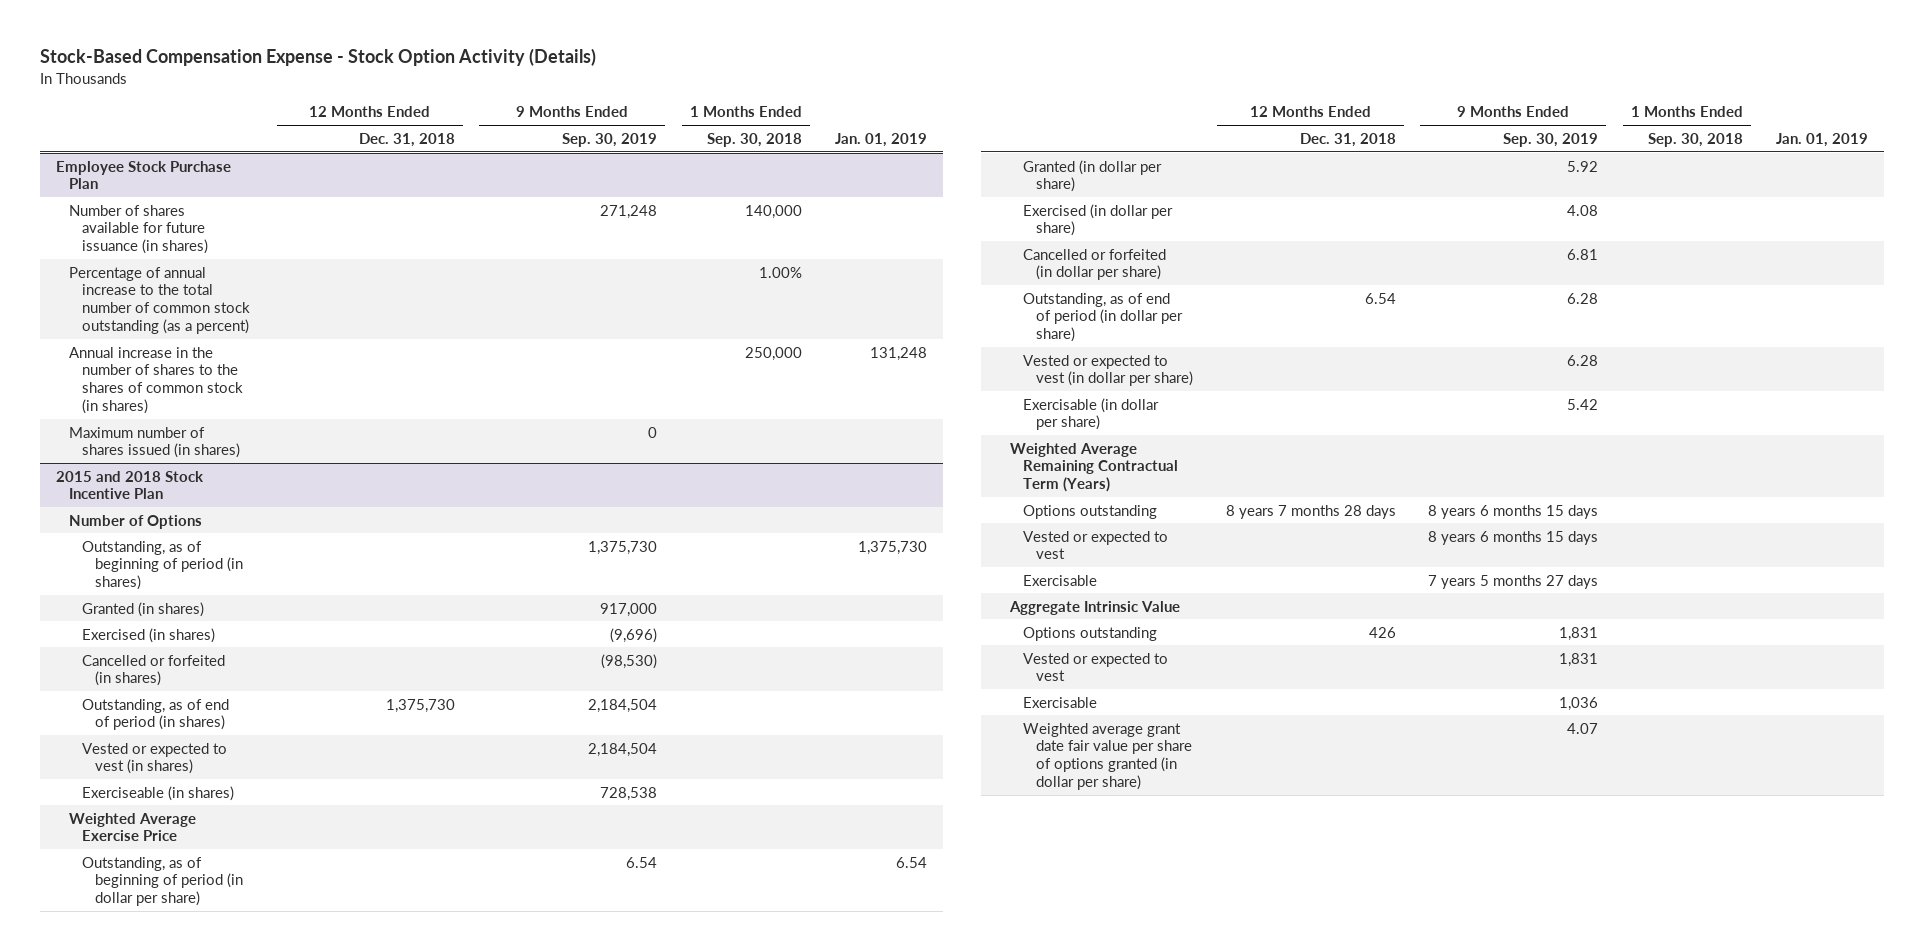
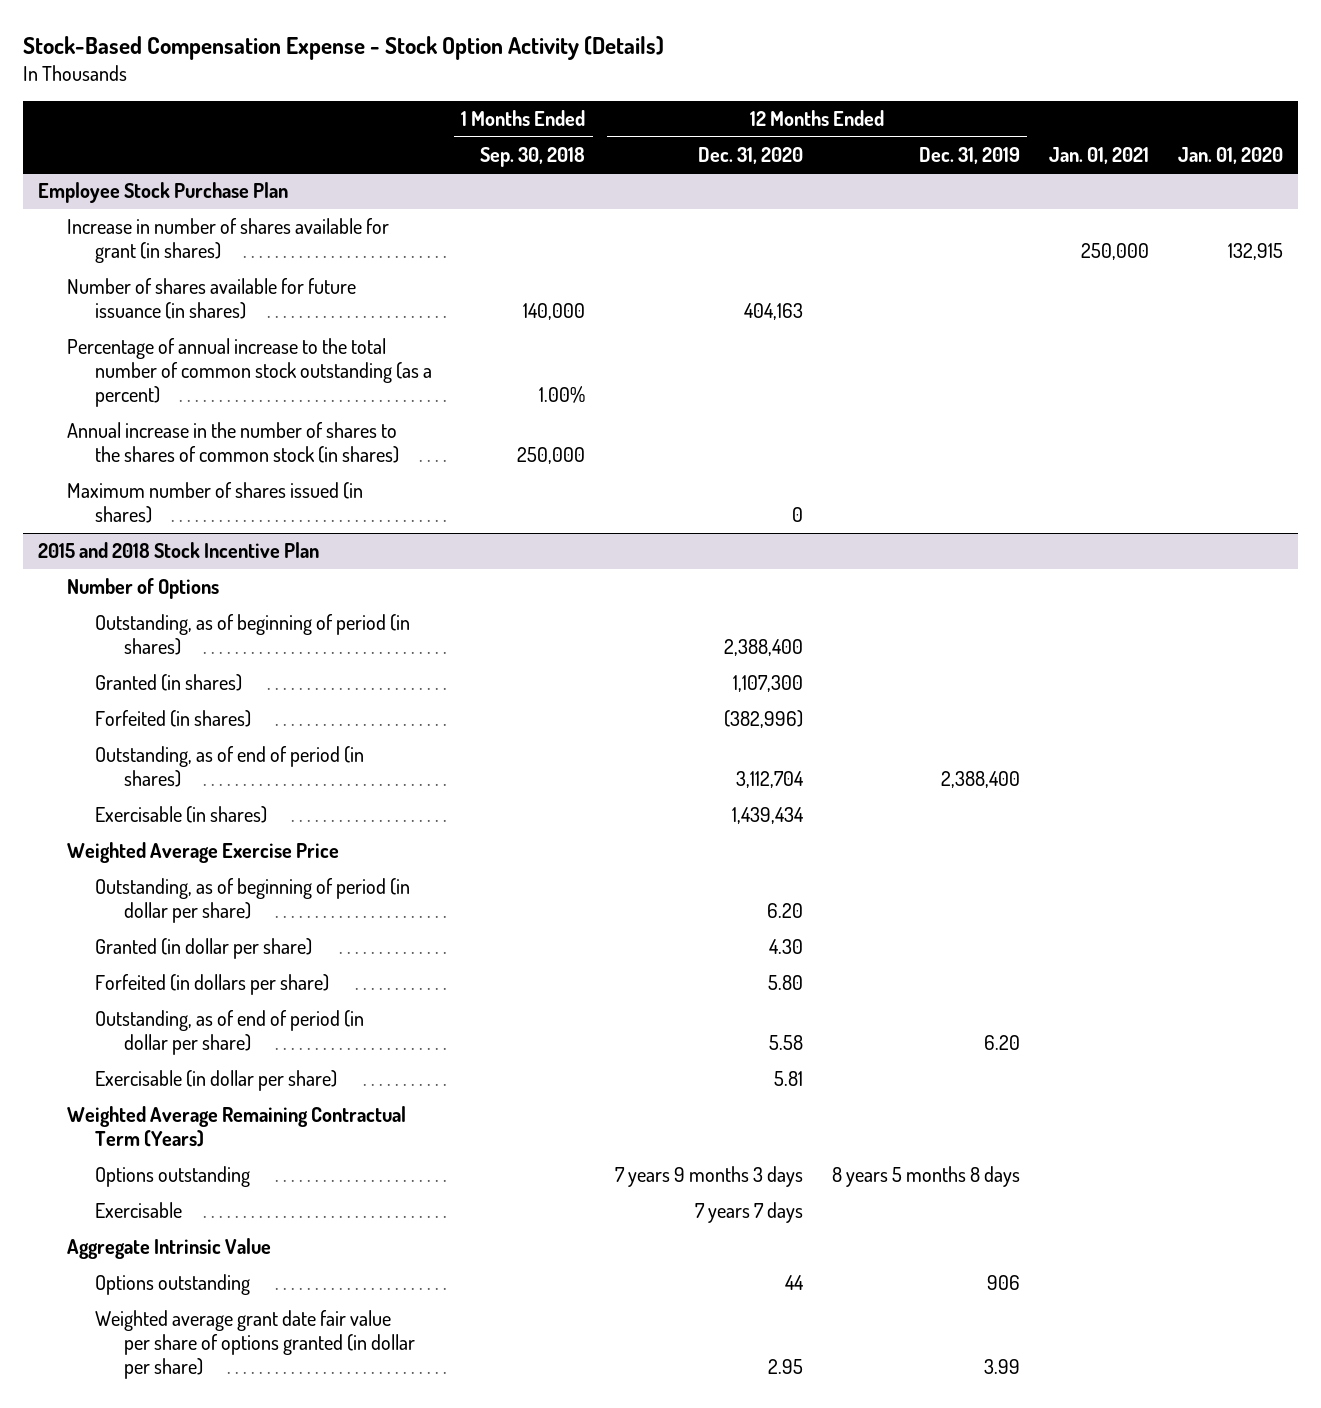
- | 12 Months Ended Dec. 31, 2018 | 9 Months Ended Sep. 30, 2019 | 1 Months Ended Sep. 30, 2018 | Jan. 01, 2019
+ | 1 Months Ended Sep. 30, 2018 | 12 Months Ended Dec. 31, 2020 | 12 Months Ended Dec. 31, 2019 | Jan. 01, 2021 | Jan. 01, 2020
@ Employee Stock Purchase Plan
+ Increase in number of shares available for grant (in shares) | | | | 250,000 | 132,915
@ 2015 and 2018 Stock Incentive Plan
- Exercised (in shares) | | (9,696) | |
- Cancelled or forfeited (in shares) | | (98,530) | |
+ Forfeited (in shares) | | (382,996) | | |
- Vested or expected to vest (in shares) | | 2,184,504 | |
- Exerciseable (in shares) | | 728,538 | |
+ Exercisable (in shares) | | 1,439,434 | | |
- Exercised (in dollar per share) | | 4.08 | |
- Cancelled or forfeited (in dollar per share) | | 6.81 | |
+ Forfeited (in dollars per share) | | 5.80 | | |
- Vested or expected to vest (in dollar per share) | | 6.28 | |
- Vested or expected to vest | | 8 years 6 months 15 days | |
- Vested or expected to vest | | 1,831 | |
- Exercisable | | 1,036 | |

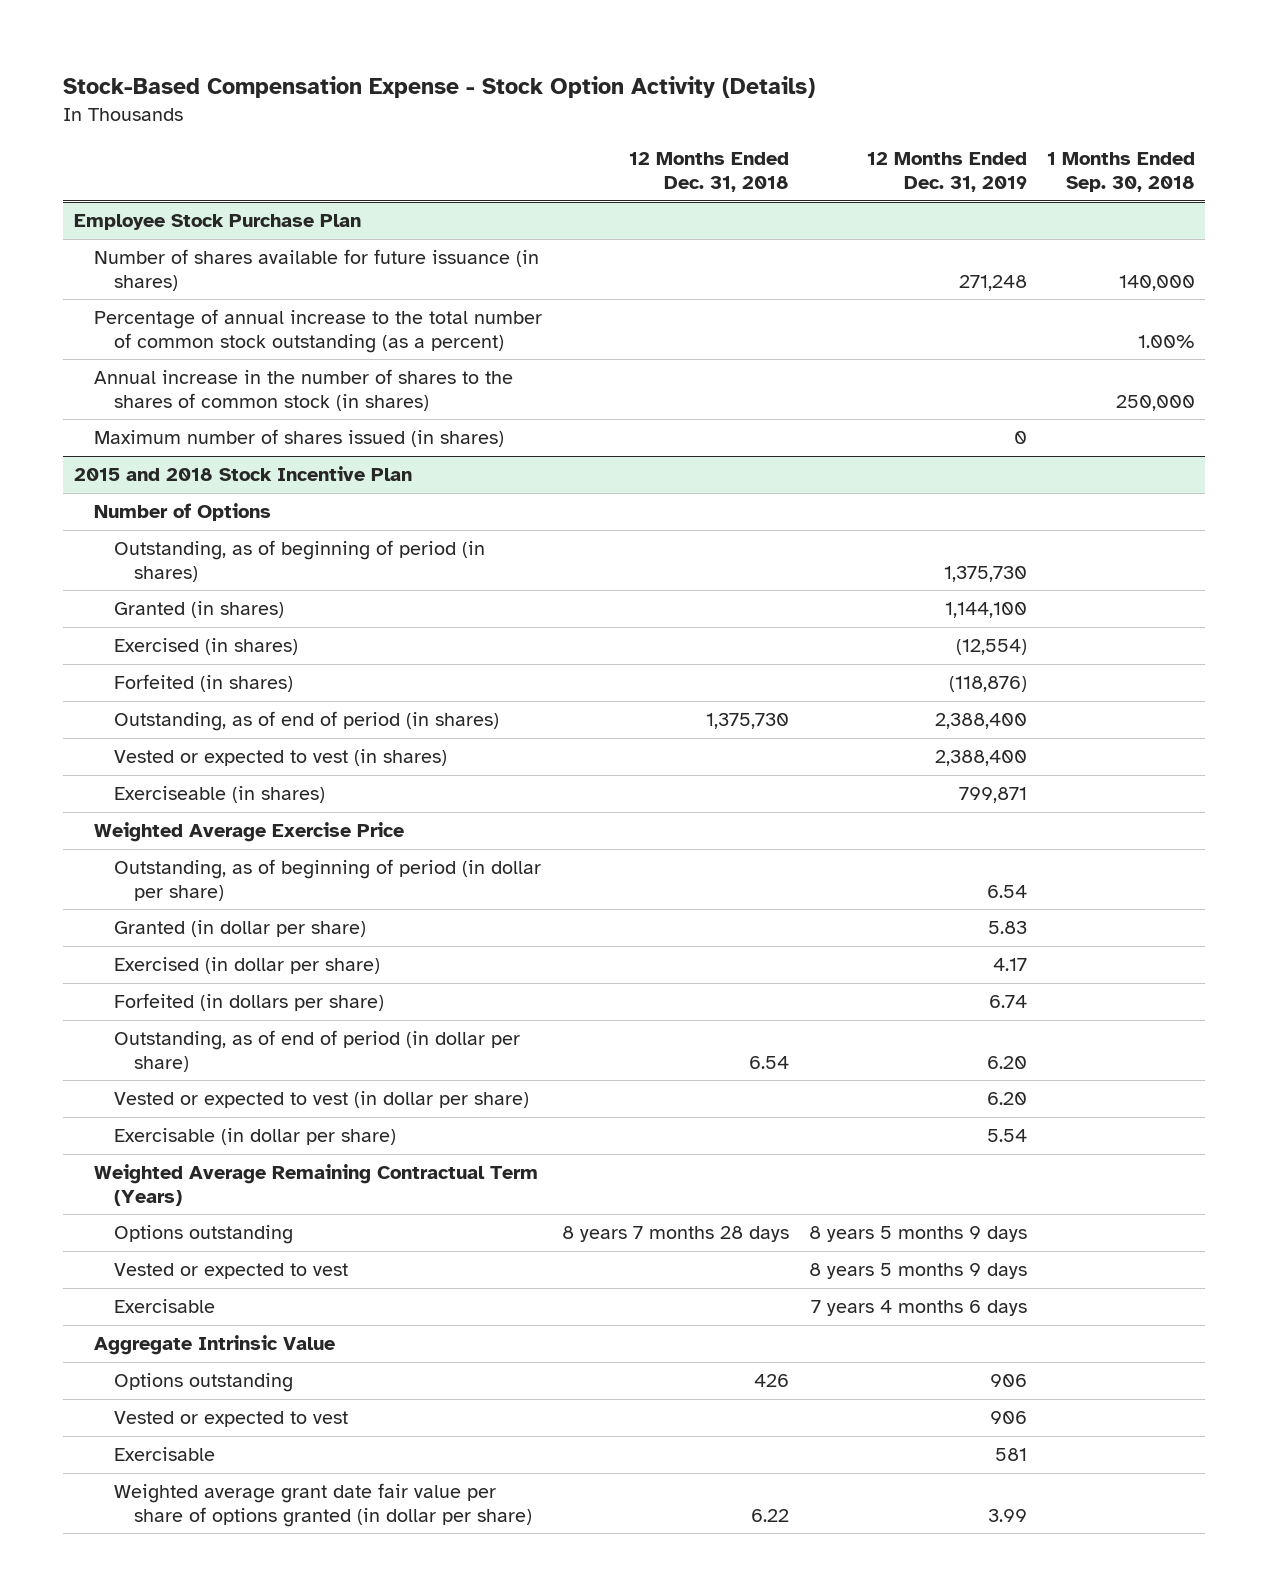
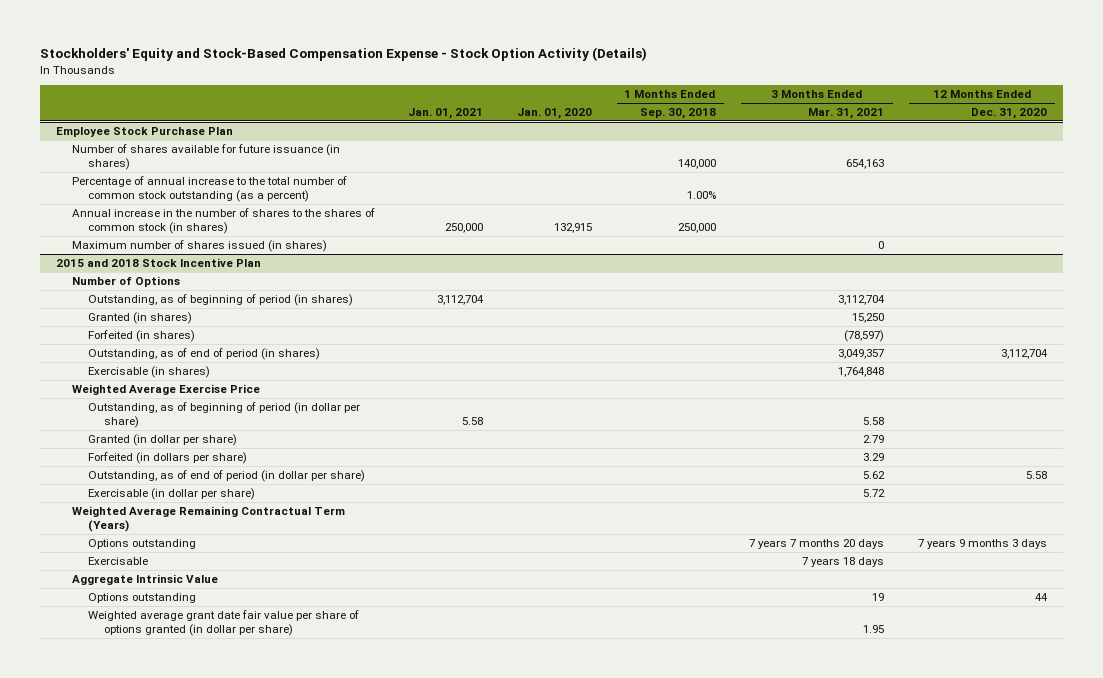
- Stock-Based Compensation Expense - Stock Option Activity (Details)
+ Stockholders' Equity and Stock-Based Compensation Expense - Stock Option Activity (Details)
- | 12 Months Ended Dec. 31, 2018 | 12 Months Ended Dec. 31, 2019 | 1 Months Ended Sep. 30, 2018
+ | Jan. 01, 2021 | Jan. 01, 2020 | 1 Months Ended Sep. 30, 2018 | 3 Months Ended Mar. 31, 2021 | 12 Months Ended Dec. 31, 2020
@ 2015 and 2018 Stock Incentive Plan
- Exercised (in shares) | | (12,554) |
- Vested or expected to vest (in shares) | | 2,388,400 |
- Exerciseable (in shares) | | 799,871 |
+ Exercisable (in shares) | | | | 1,764,848 |
- Exercised (in dollar per share) | | 4.17 |
- Vested or expected to vest (in dollar per share) | | 6.20 |
- Vested or expected to vest | | 8 years 5 months 9 days |
- Vested or expected to vest | | 906 |
- Exercisable | | 581 |

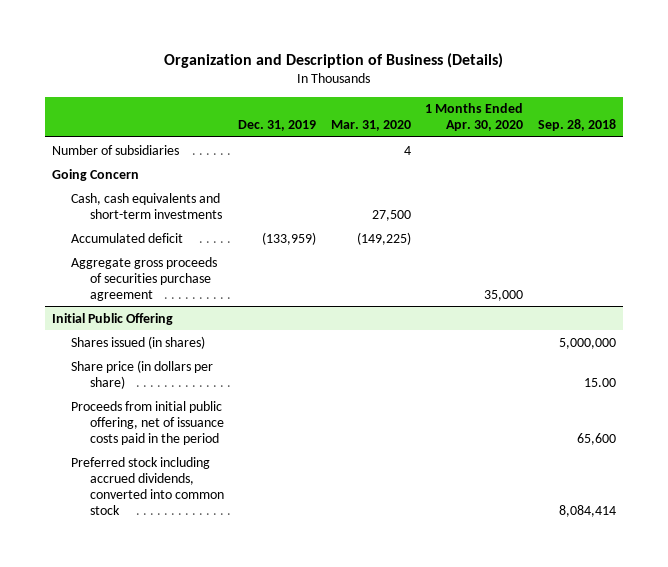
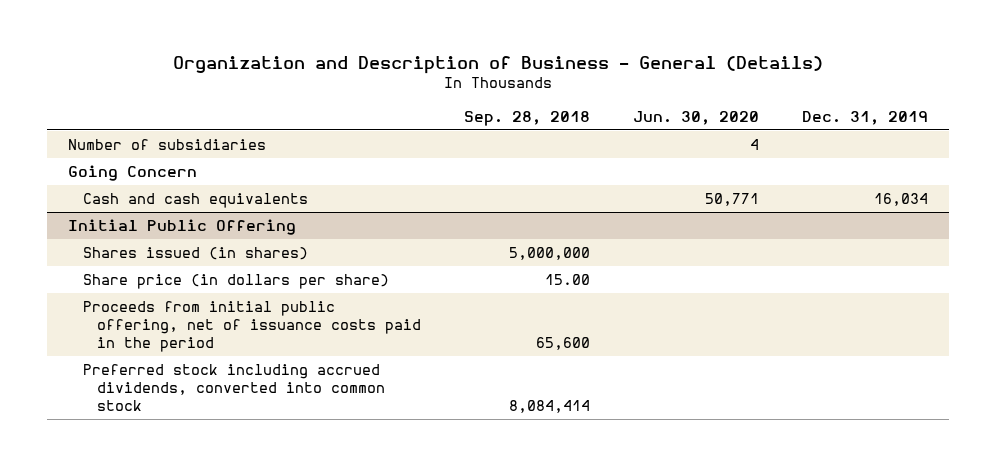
- Organization and Description of Business (Details)
+ Organization and Description of Business - General (Details)
- | Dec. 31, 2019 | Mar. 31, 2020 | 1 Months Ended Apr. 30, 2020 | Sep. 28, 2018
+ | Sep. 28, 2018 | Jun. 30, 2020 | Dec. 31, 2019
- Cash, cash equivalents and short-term investments | | 27,500 | |
- Accumulated deficit | (133,959) | (149,225) | |
- Aggregate gross proceeds of securities purchase agreement | | | 35,000 |
+ Cash and cash equivalents | | 50,771 | 16,034

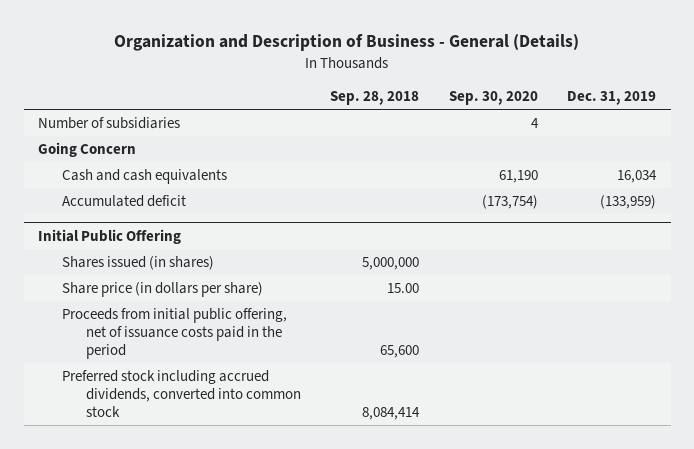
- | Sep. 28, 2018 | Jun. 30, 2020 | Dec. 31, 2019
+ | Sep. 28, 2018 | Sep. 30, 2020 | Dec. 31, 2019
+ Accumulated deficit | | (173,754) | (133,959)

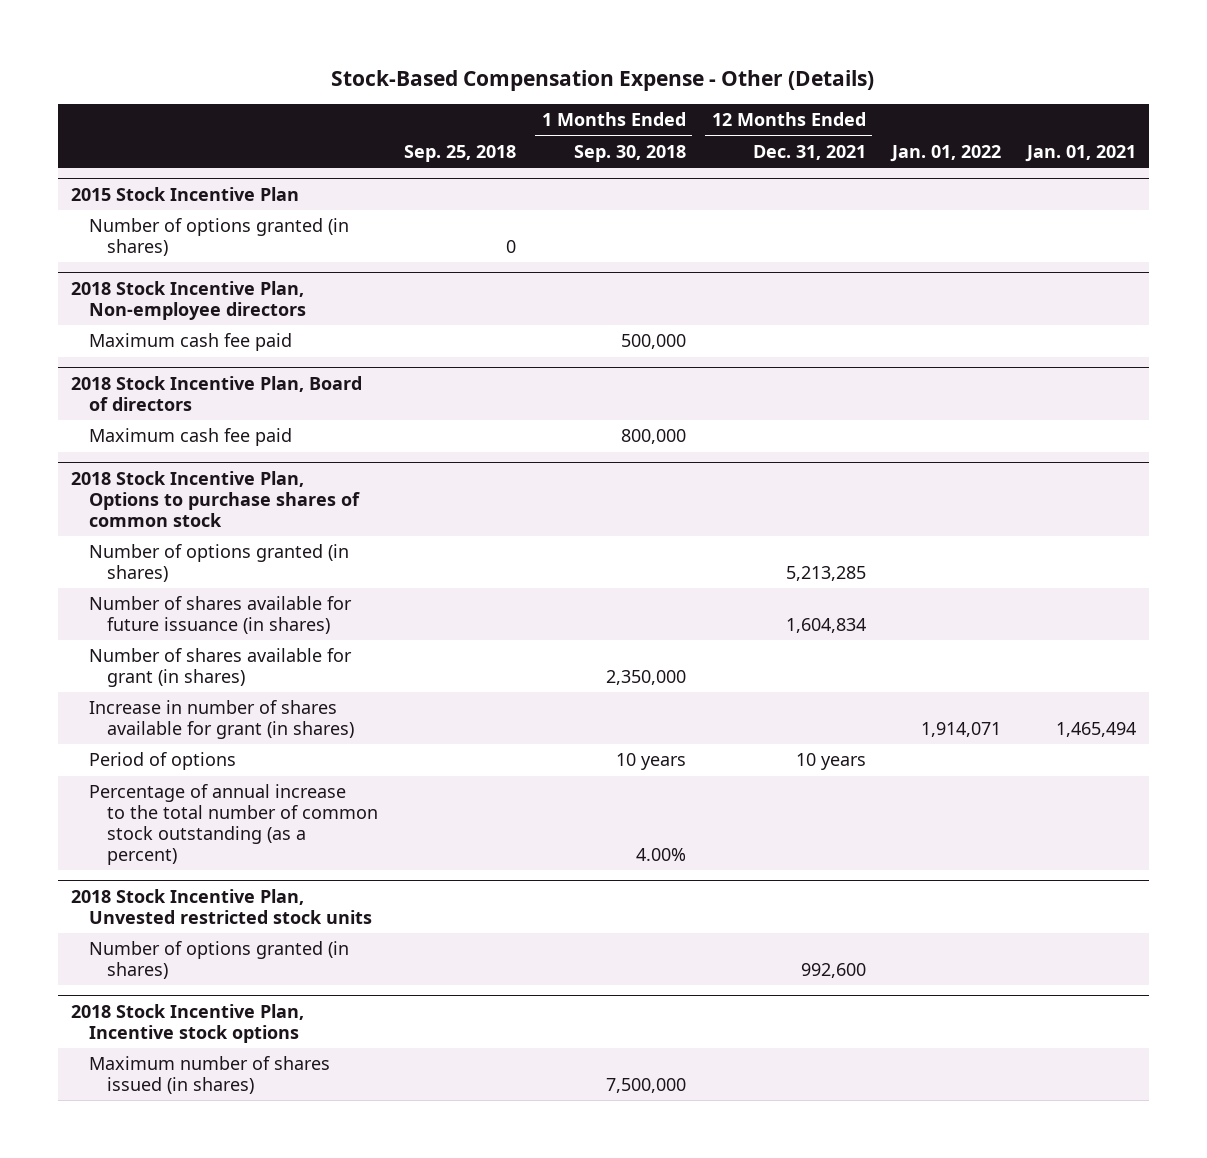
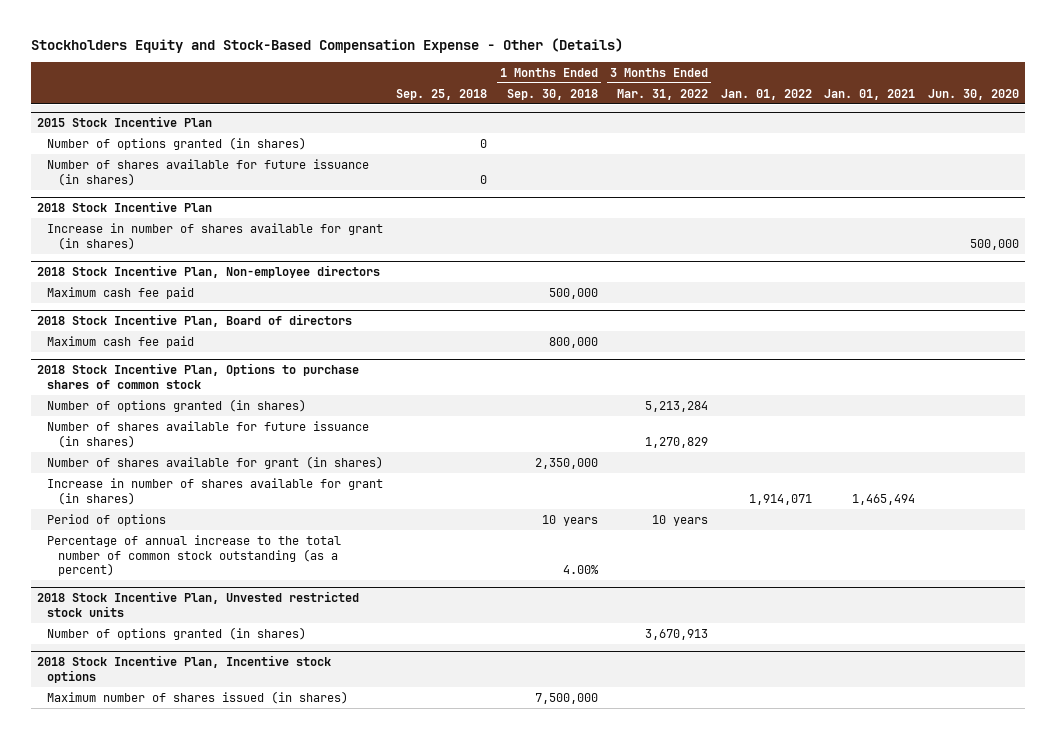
- Stock-Based Compensation Expense - Other (Details)
+ Stockholders Equity and Stock-Based Compensation Expense - Other (Details)
- | Sep. 25, 2018 | 1 Months Ended Sep. 30, 2018 | 12 Months Ended Dec. 31, 2021 | Jan. 01, 2022 | Jan. 01, 2021
+ | Sep. 25, 2018 | 1 Months Ended Sep. 30, 2018 | 3 Months Ended Mar. 31, 2022 | Jan. 01, 2022 | Jan. 01, 2021 | Jun. 30, 2020
@ 2015 Stock Incentive Plan
+ Number of shares available for future issuance (in shares) | 0 | | | | |
+ 2018 Stock Incentive Plan
+ Increase in number of shares available for grant (in shares) | | | | | | 500,000

